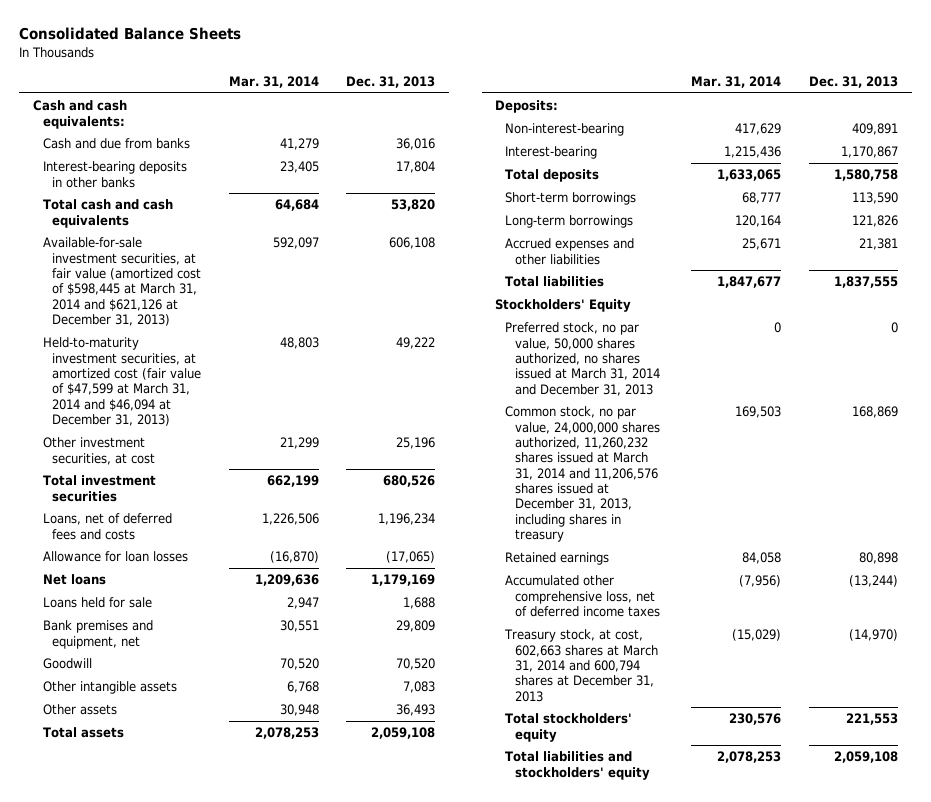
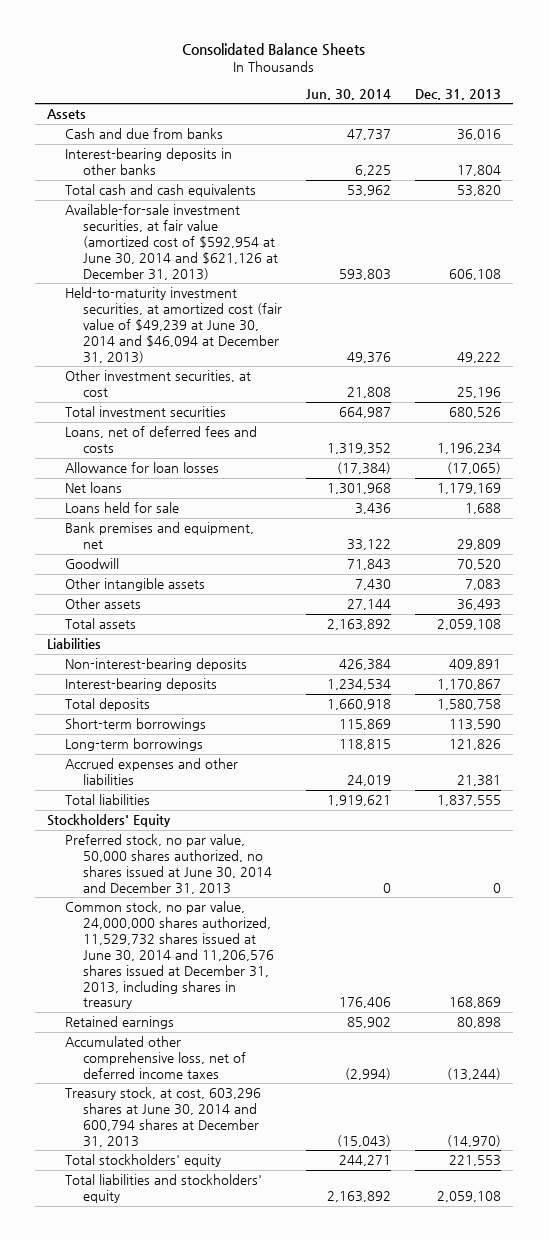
- | Mar. 31, 2014 | Dec. 31, 2013
+ | Jun. 30, 2014 | Dec. 31, 2013
- Cash and cash equivalents:
+ Assets
- Available-for-sale investment securities, at fair value (amortized cost of $598,445 at March 31, 2014 and $621,126 at December 31, 2013) | 592,097 | 606,108
- Held-to-maturity investment securities, at amortized cost (fair value of $47,599 at March 31, 2014 and $46,094 at December 31, 2013) | 48,803 | 49,222
+ Available-for-sale investment securities, at fair value (amortized cost of $592,954 at June 30, 2014 and $621,126 at December 31, 2013) | 593,803 | 606,108
+ Held-to-maturity investment securities, at amortized cost (fair value of $49,239 at June 30, 2014 and $46,094 at December 31, 2013) | 49,376 | 49,222
- Deposits:
- Non-interest-bearing | 417,629 | 409,891
- Interest-bearing | 1,215,436 | 1,170,867
+ Liabilities
+ Non-interest-bearing deposits | 426,384 | 409,891
+ Interest-bearing deposits | 1,234,534 | 1,170,867
- Preferred stock, no par value, 50,000 shares authorized, no shares issued at March 31, 2014 and December 31, 2013 | 0 | 0
- Common stock, no par value, 24,000,000 shares authorized, 11,260,232 shares issued at March 31, 2014 and 11,206,576 shares issued at December 31, 2013, including shares in treasury | 169,503 | 168,869
+ Preferred stock, no par value, 50,000 shares authorized, no shares issued at June 30, 2014 and December 31, 2013 | 0 | 0
+ Common stock, no par value, 24,000,000 shares authorized, 11,529,732 shares issued at June 30, 2014 and 11,206,576 shares issued at December 31, 2013, including shares in treasury | 176,406 | 168,869
- Treasury stock, at cost, 602,663 shares at March 31, 2014 and 600,794 shares at December 31, 2013 | (15,029) | (14,970)
+ Treasury stock, at cost, 603,296 shares at June 30, 2014 and 600,794 shares at December 31, 2013 | (15,043) | (14,970)

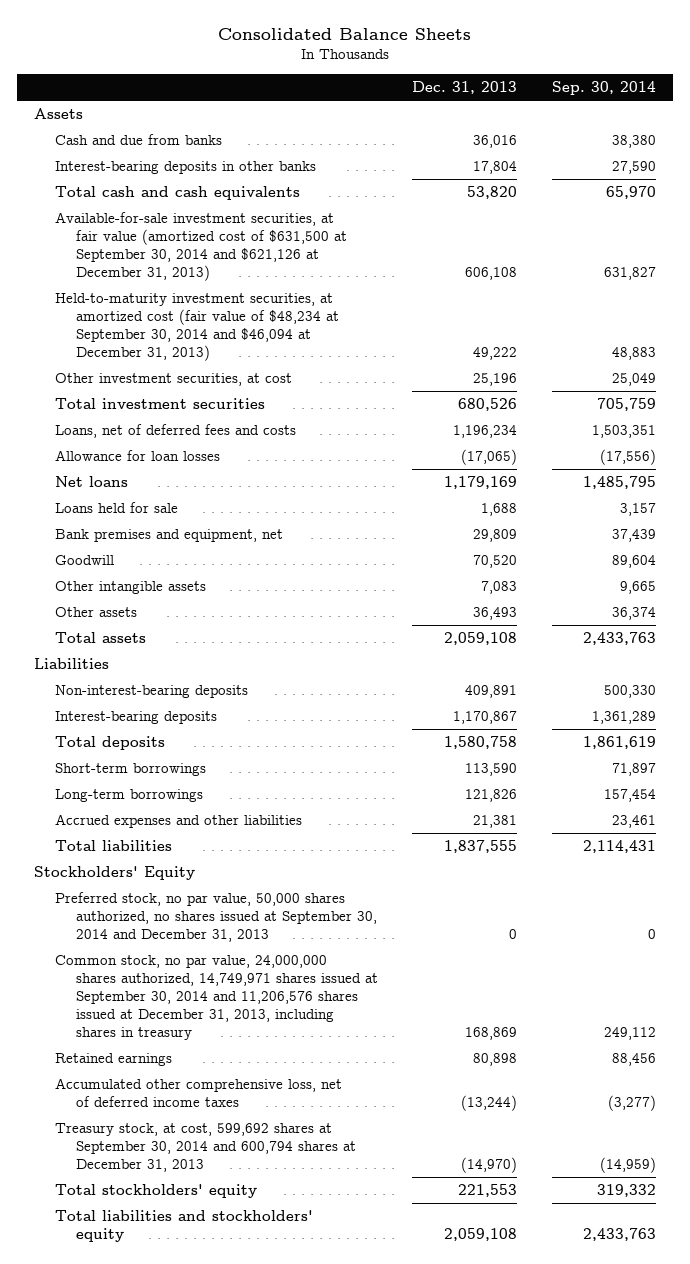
- | Jun. 30, 2014 | Dec. 31, 2013
+ | Dec. 31, 2013 | Sep. 30, 2014
- Available-for-sale investment securities, at fair value (amortized cost of $592,954 at June 30, 2014 and $621,126 at December 31, 2013) | 593,803 | 606,108
- Held-to-maturity investment securities, at amortized cost (fair value of $49,239 at June 30, 2014 and $46,094 at December 31, 2013) | 49,376 | 49,222
+ Available-for-sale investment securities, at fair value (amortized cost of $631,500 at September 30, 2014 and $621,126 at December 31, 2013) | 606,108 | 631,827
+ Held-to-maturity investment securities, at amortized cost (fair value of $48,234 at September 30, 2014 and $46,094 at December 31, 2013) | 49,222 | 48,883
- Preferred stock, no par value, 50,000 shares authorized, no shares issued at June 30, 2014 and December 31, 2013 | 0 | 0
- Common stock, no par value, 24,000,000 shares authorized, 11,529,732 shares issued at June 30, 2014 and 11,206,576 shares issued at December 31, 2013, including shares in treasury | 176,406 | 168,869
+ Preferred stock, no par value, 50,000 shares authorized, no shares issued at September 30, 2014 and December 31, 2013 | 0 | 0
+ Common stock, no par value, 24,000,000 shares authorized, 14,749,971 shares issued at September 30, 2014 and 11,206,576 shares issued at December 31, 2013, including shares in treasury | 168,869 | 249,112
- Treasury stock, at cost, 603,296 shares at June 30, 2014 and 600,794 shares at December 31, 2013 | (15,043) | (14,970)
+ Treasury stock, at cost, 599,692 shares at September 30, 2014 and 600,794 shares at December 31, 2013 | (14,970) | (14,959)

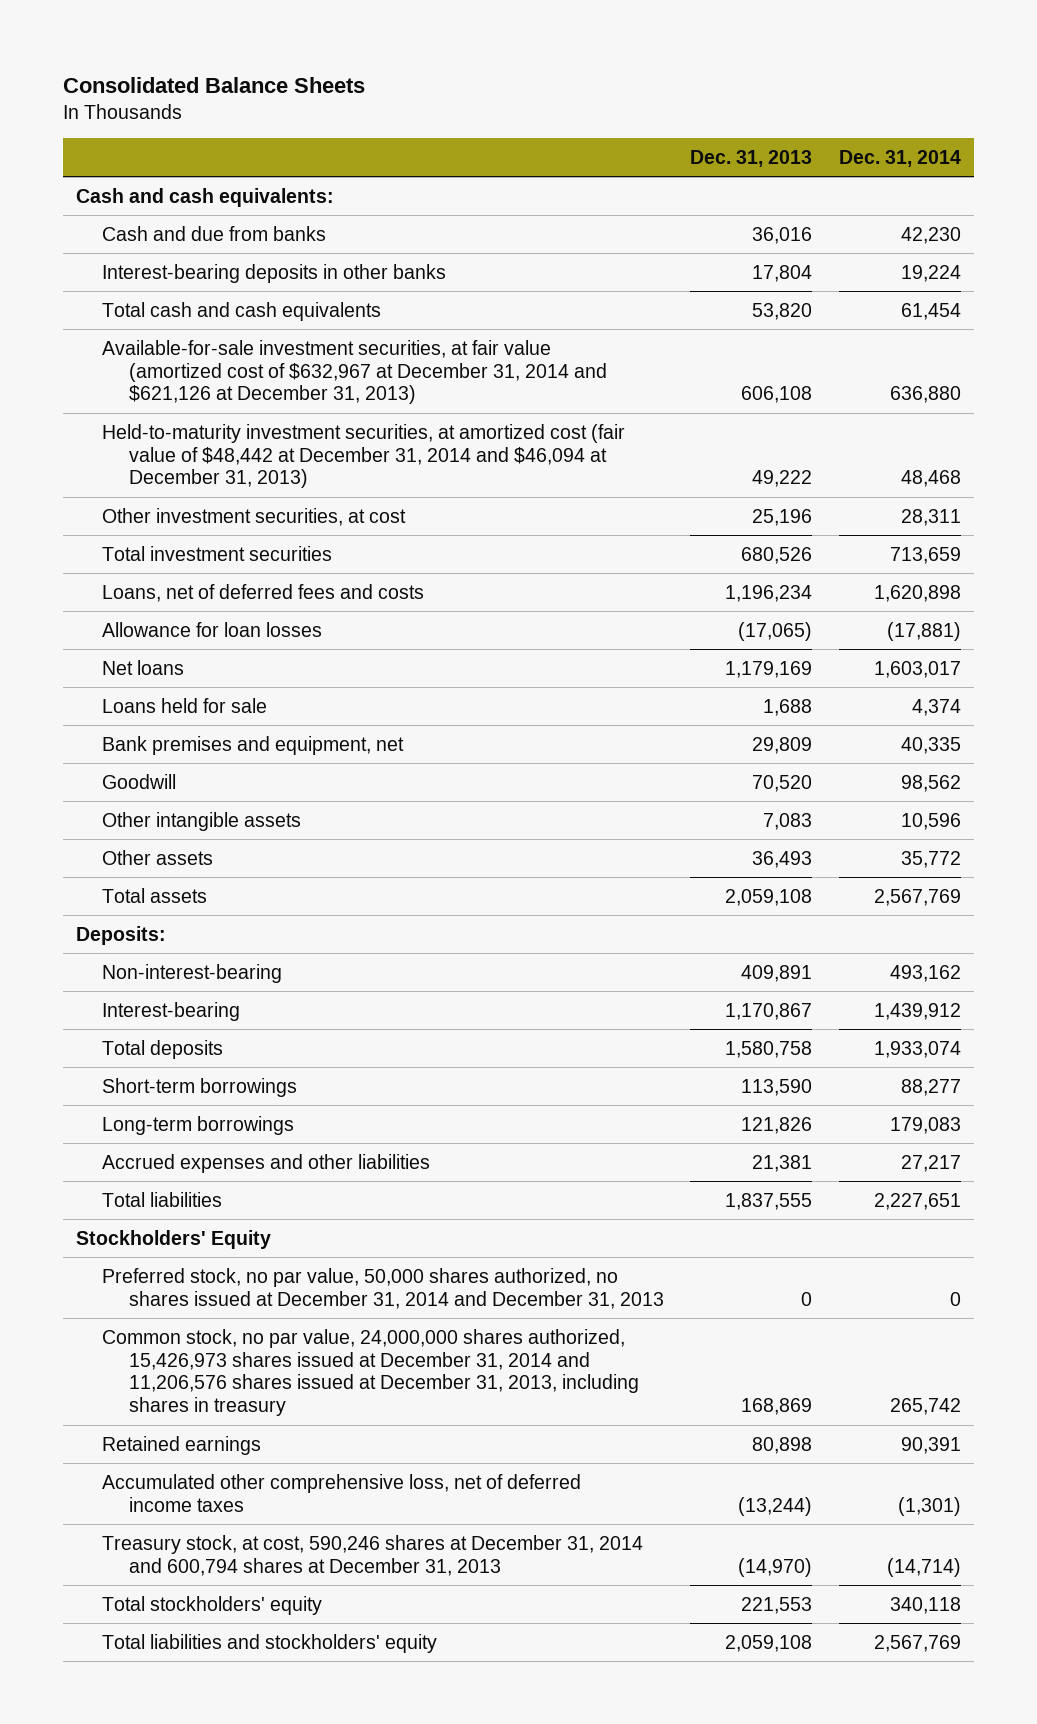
- | Dec. 31, 2013 | Sep. 30, 2014
+ | Dec. 31, 2013 | Dec. 31, 2014
- Assets
+ Cash and cash equivalents:
- Available-for-sale investment securities, at fair value (amortized cost of $631,500 at September 30, 2014 and $621,126 at December 31, 2013) | 606,108 | 631,827
- Held-to-maturity investment securities, at amortized cost (fair value of $48,234 at September 30, 2014 and $46,094 at December 31, 2013) | 49,222 | 48,883
+ Available-for-sale investment securities, at fair value (amortized cost of $632,967 at December 31, 2014 and $621,126 at December 31, 2013) | 606,108 | 636,880
+ Held-to-maturity investment securities, at amortized cost (fair value of $48,442 at December 31, 2014 and $46,094 at December 31, 2013) | 49,222 | 48,468
- Liabilities
- Non-interest-bearing deposits | 409,891 | 500,330
- Interest-bearing deposits | 1,170,867 | 1,361,289
+ Deposits:
+ Non-interest-bearing | 409,891 | 493,162
+ Interest-bearing | 1,170,867 | 1,439,912
- Preferred stock, no par value, 50,000 shares authorized, no shares issued at September 30, 2014 and December 31, 2013 | 0 | 0
- Common stock, no par value, 24,000,000 shares authorized, 14,749,971 shares issued at September 30, 2014 and 11,206,576 shares issued at December 31, 2013, including shares in treasury | 168,869 | 249,112
+ Preferred stock, no par value, 50,000 shares authorized, no shares issued at December 31, 2014 and December 31, 2013 | 0 | 0
+ Common stock, no par value, 24,000,000 shares authorized, 15,426,973 shares issued at December 31, 2014 and 11,206,576 shares issued at December 31, 2013, including shares in treasury | 168,869 | 265,742
- Treasury stock, at cost, 599,692 shares at September 30, 2014 and 600,794 shares at December 31, 2013 | (14,970) | (14,959)
+ Treasury stock, at cost, 590,246 shares at December 31, 2014 and 600,794 shares at December 31, 2013 | (14,970) | (14,714)

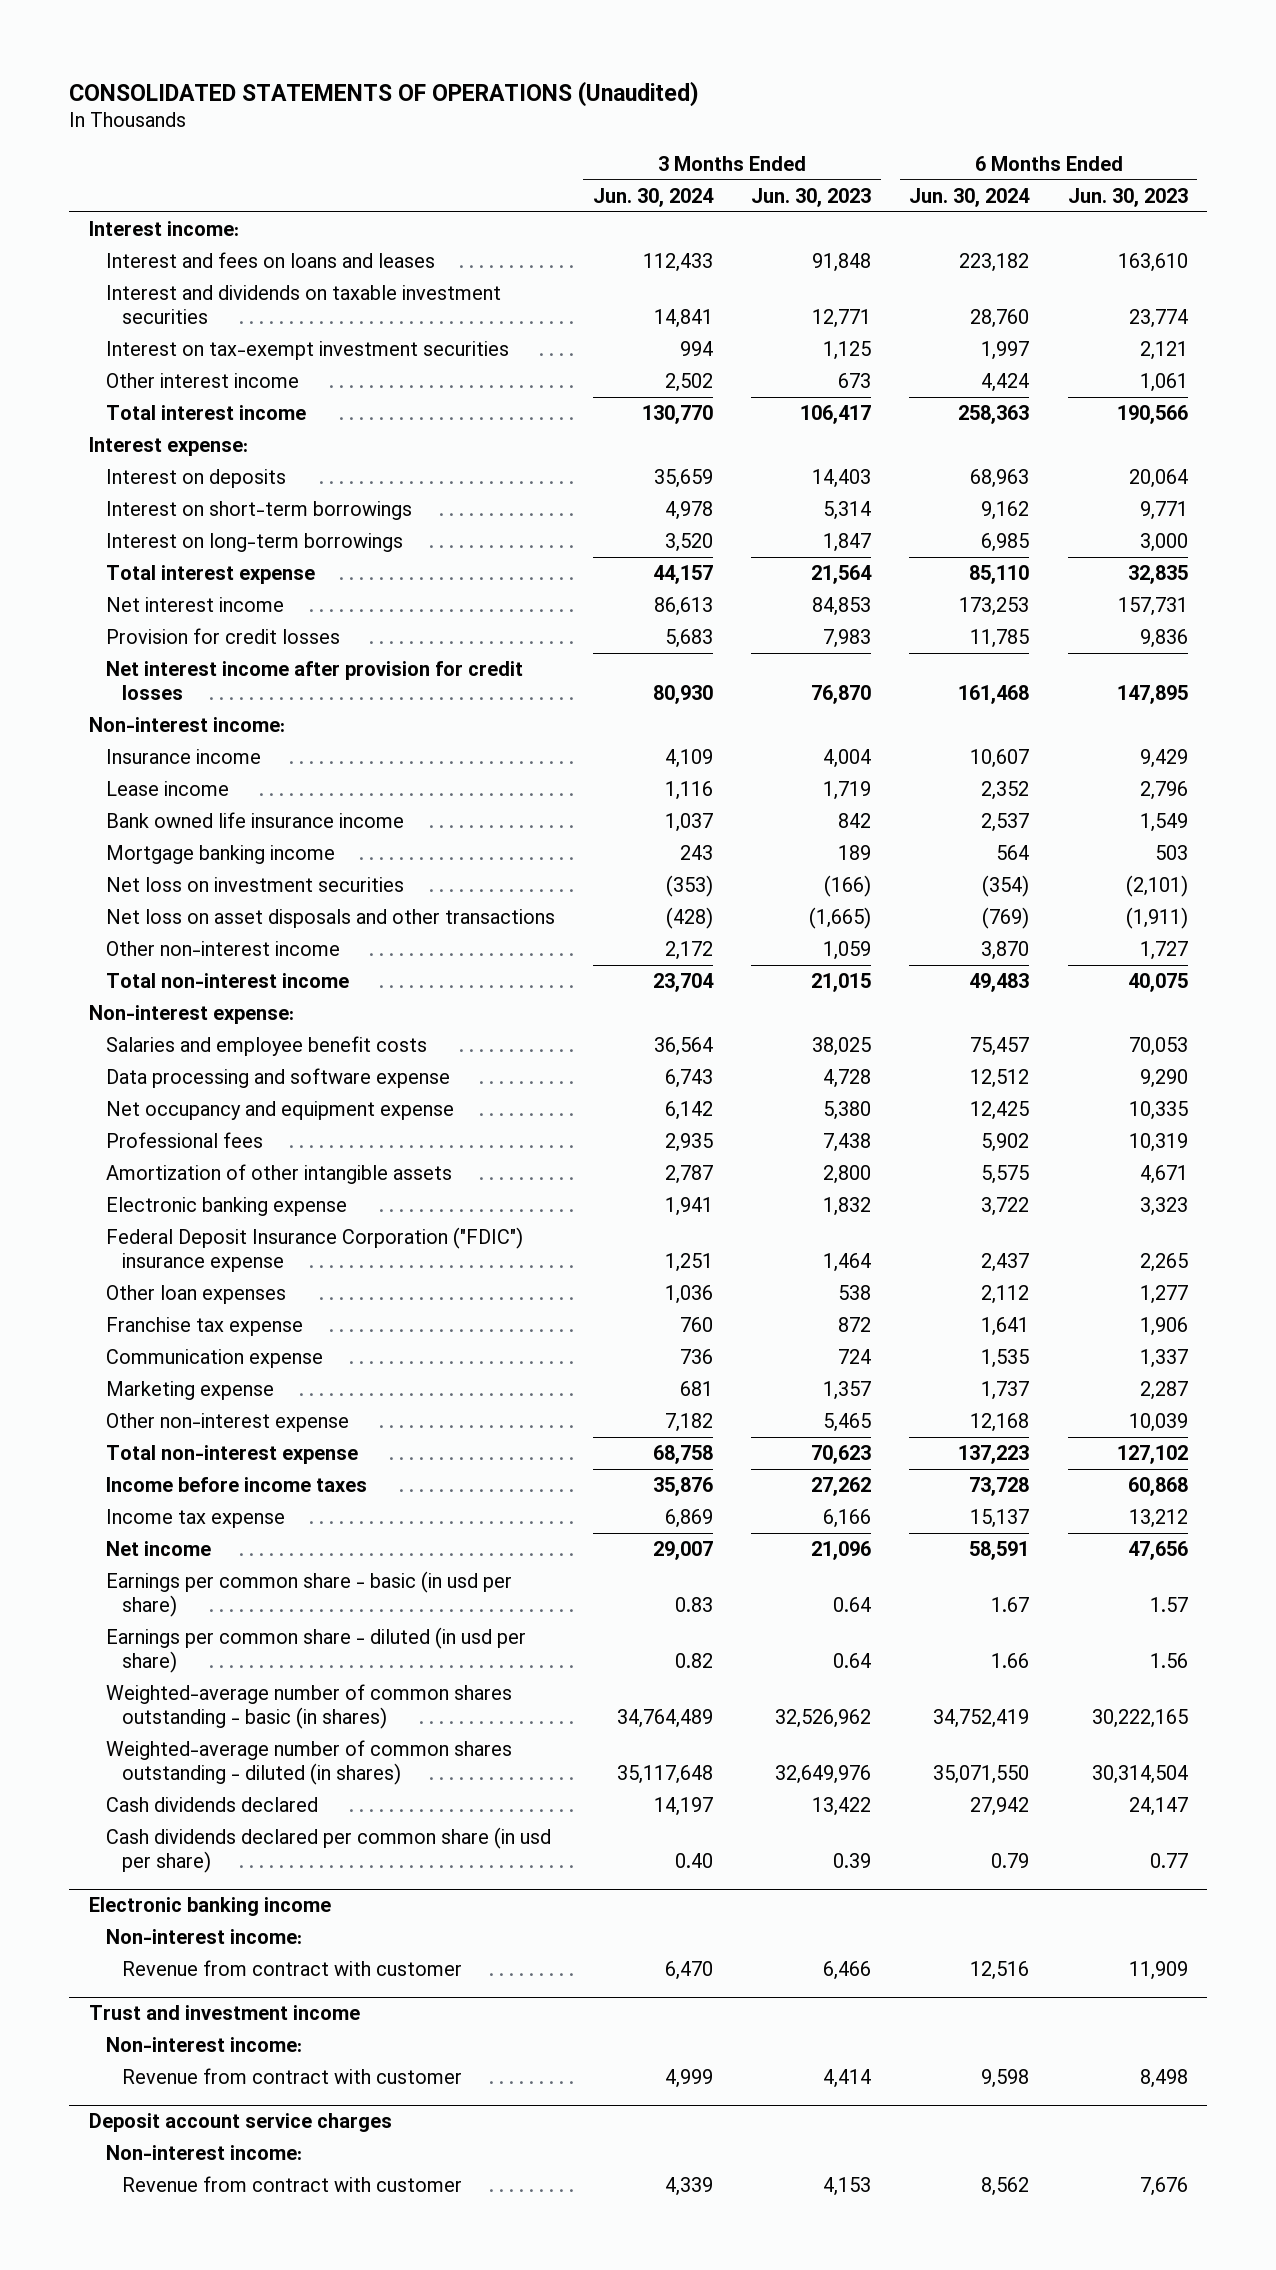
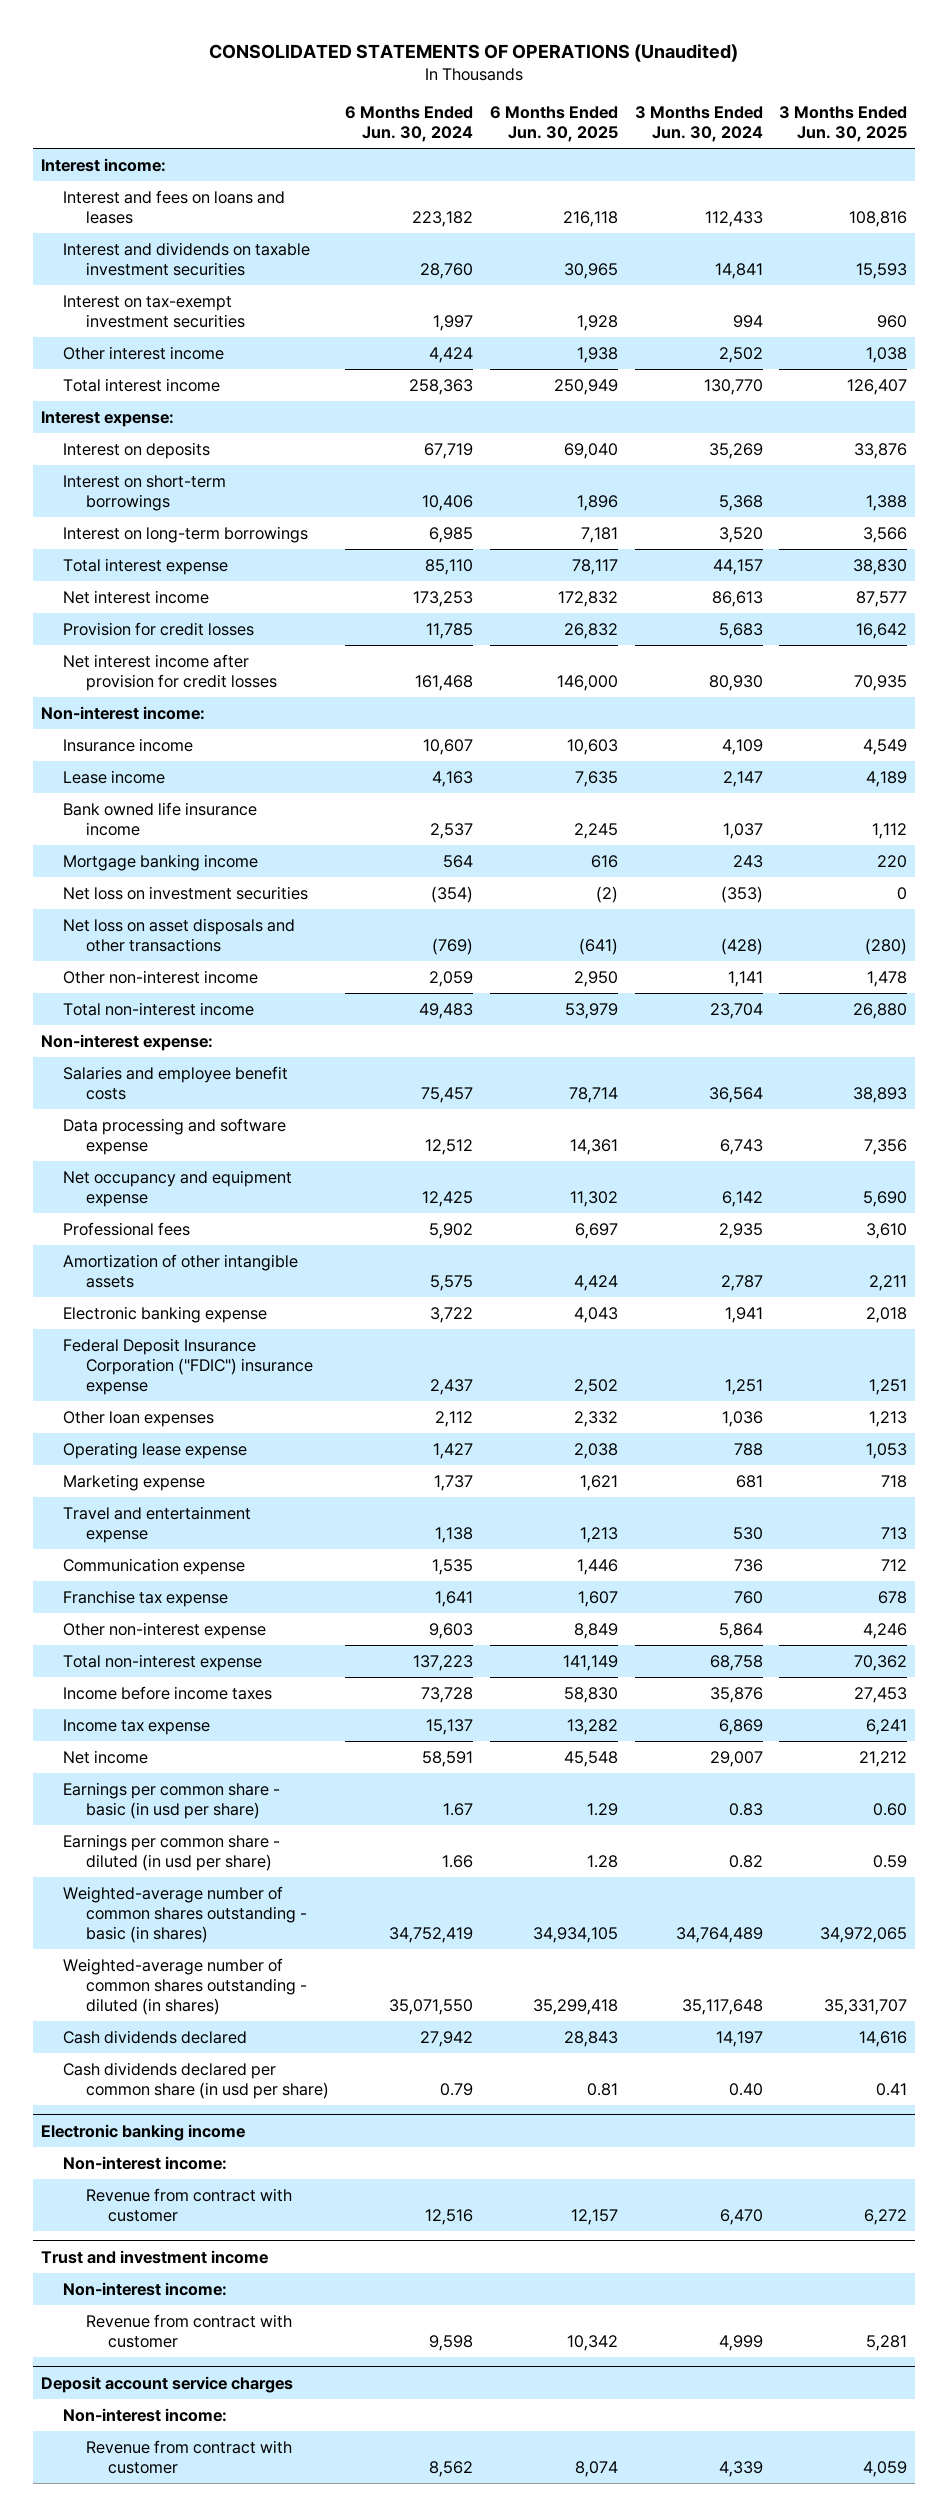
- | 3 Months Ended Jun. 30, 2024 | 3 Months Ended Jun. 30, 2023 | 6 Months Ended Jun. 30, 2024 | 6 Months Ended Jun. 30, 2023
+ | 6 Months Ended Jun. 30, 2024 | 6 Months Ended Jun. 30, 2025 | 3 Months Ended Jun. 30, 2024 | 3 Months Ended Jun. 30, 2025
- Interest on deposits | 35,659 | 14,403 | 68,963 | 20,064
- Interest on short-term borrowings | 4,978 | 5,314 | 9,162 | 9,771
+ Interest on deposits | 67,719 | 69,040 | 35,269 | 33,876
+ Interest on short-term borrowings | 10,406 | 1,896 | 5,368 | 1,388
- Lease income | 1,116 | 1,719 | 2,352 | 2,796
+ Lease income | 4,163 | 7,635 | 2,147 | 4,189
- Other non-interest income | 2,172 | 1,059 | 3,870 | 1,727
+ Other non-interest income | 2,059 | 2,950 | 1,141 | 1,478
+ Operating lease expense | 1,427 | 2,038 | 788 | 1,053
- Other non-interest expense | 7,182 | 5,465 | 12,168 | 10,039
+ Travel and entertainment expense | 1,138 | 1,213 | 530 | 713
moved down: Communication expense | 1,535 | 1,446 | 736 | 712
moved down: Franchise tax expense | 1,641 | 1,607 | 760 | 678
+ Other non-interest expense | 9,603 | 8,849 | 5,864 | 4,246

